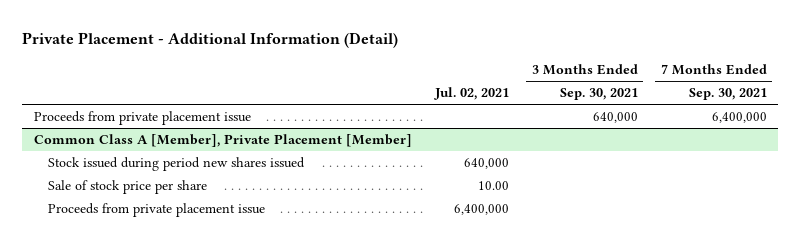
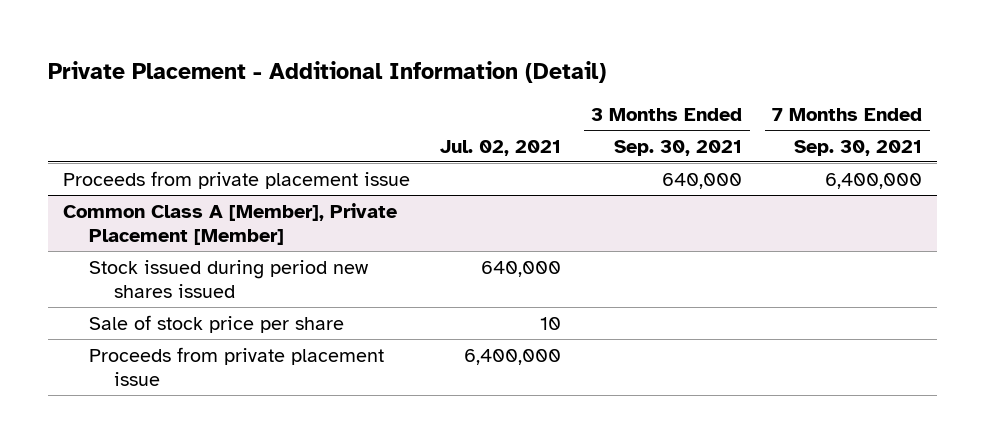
@ Common Class A [Member], Private Placement [Member]
- Sale of stock price per share | 10.00 | |
+ Sale of stock price per share | 10 | |

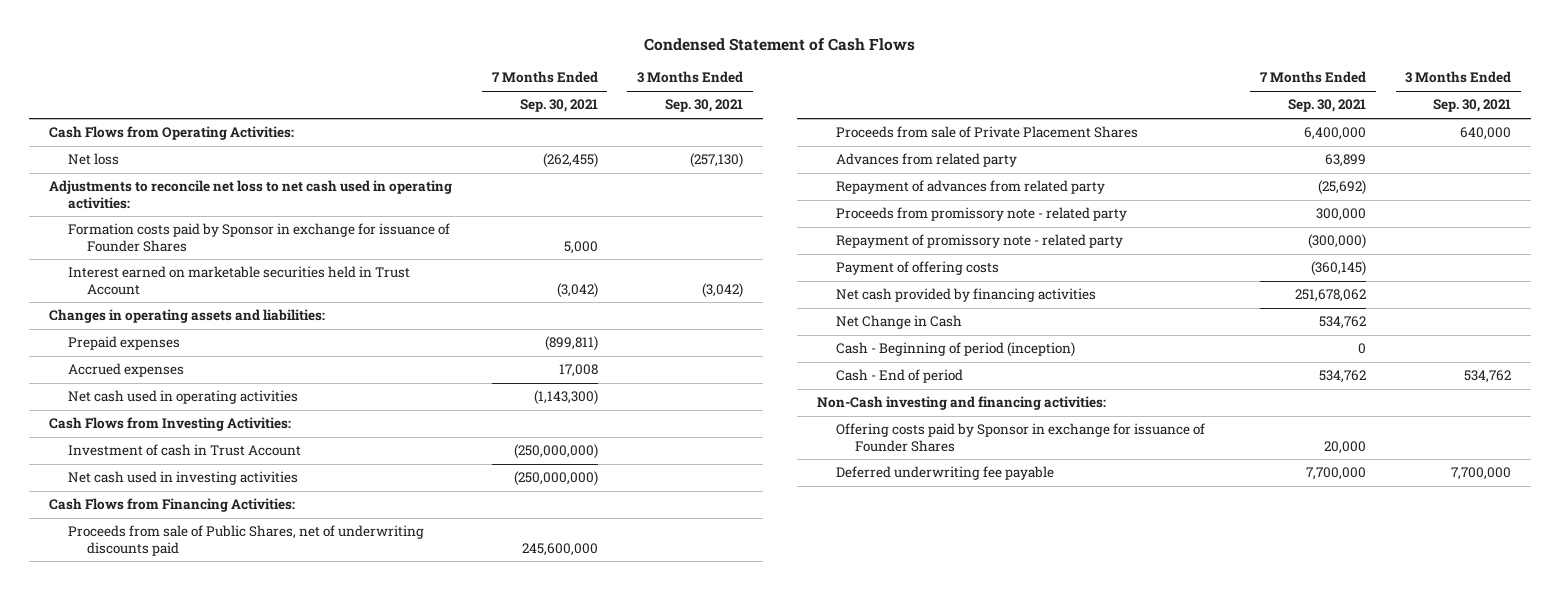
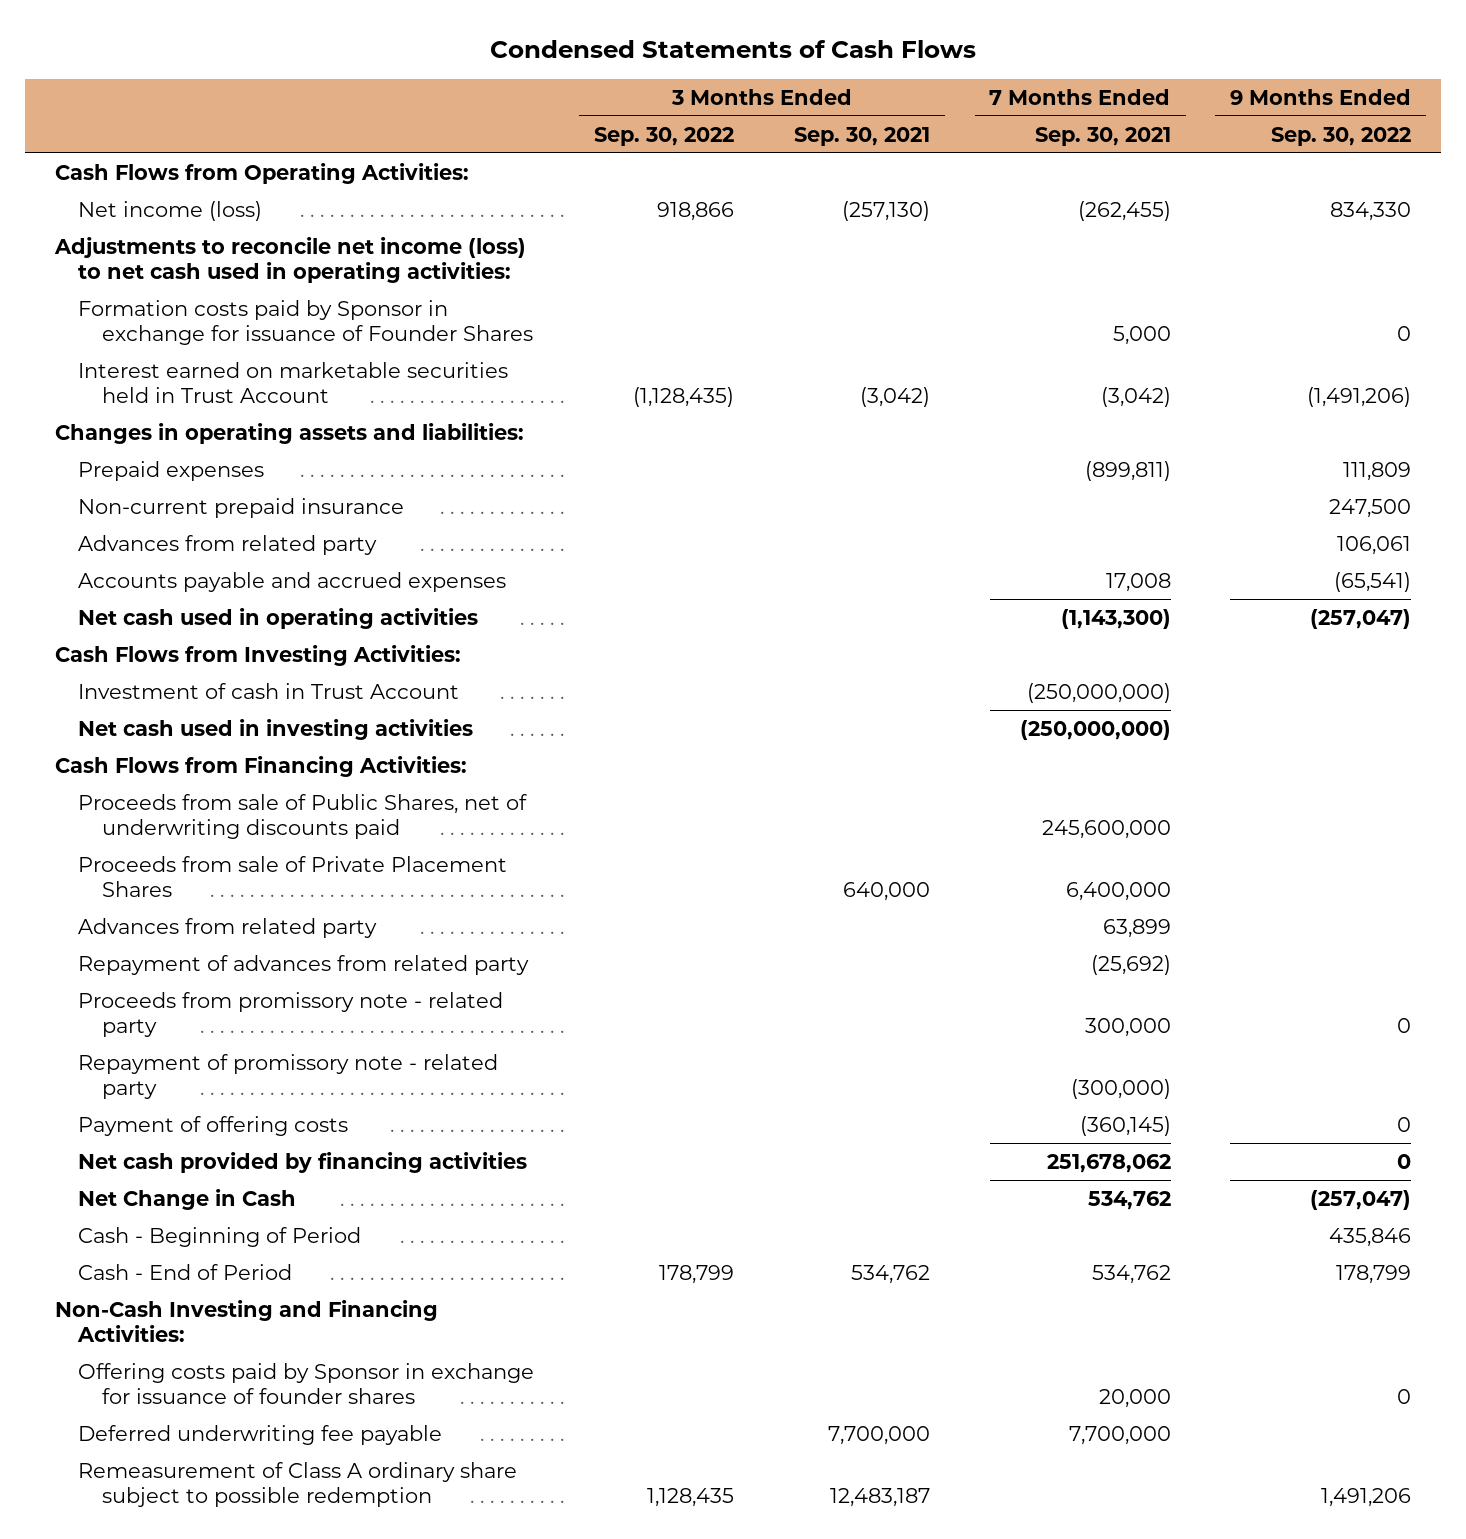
- Condensed Statement of Cash Flows
+ Condensed Statements of Cash Flows
- | 7 Months Ended Sep. 30, 2021 | 3 Months Ended Sep. 30, 2021
+ | 3 Months Ended Sep. 30, 2022 | 3 Months Ended Sep. 30, 2021 | 7 Months Ended Sep. 30, 2021 | 9 Months Ended Sep. 30, 2022
- Net loss | (262,455) | (257,130)
- Adjustments to reconcile net loss to net cash used in operating activities:
+ Net income (loss) | 918,866 | (257,130) | (262,455) | 834,330
+ Adjustments to reconcile net income (loss) to net cash used in operating activities:
- Accrued expenses | 17,008 |
+ Non-current prepaid insurance | | | | 247,500
+ Advances from related party | | | | 106,061
+ Accounts payable and accrued expenses | | | 17,008 | (65,541)
- Cash - Beginning of period (inception) | 0 |
- Cash - End of period | 534,762 | 534,762
- Non-Cash investing and financing activities:
- Offering costs paid by Sponsor in exchange for issuance of Founder Shares | 20,000 |
+ Cash - Beginning of Period | | | | 435,846
+ Cash - End of Period | 178,799 | 534,762 | 534,762 | 178,799
+ Non-Cash Investing and Financing Activities:
+ Offering costs paid by Sponsor in exchange for issuance of founder shares | | | 20,000 | 0
+ Remeasurement of Class A ordinary share subject to possible redemption | 1,128,435 | 12,483,187 | | 1,491,206

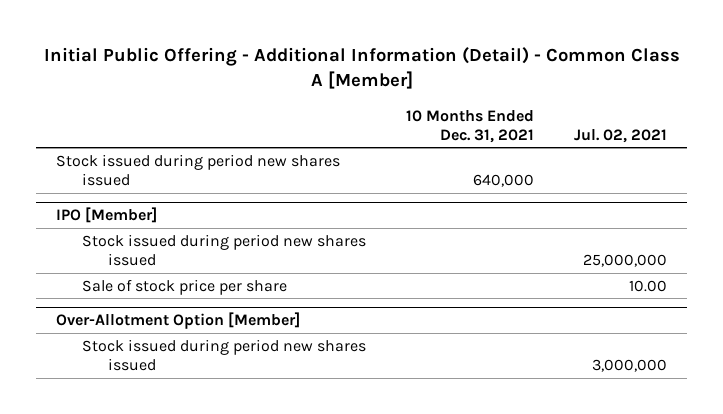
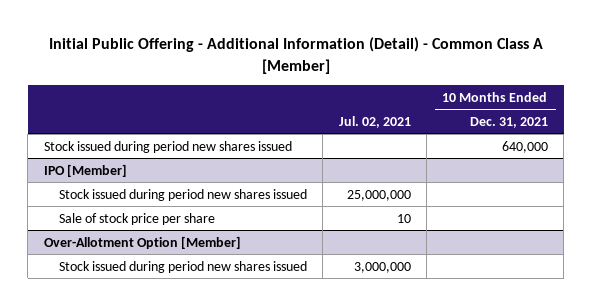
- | 10 Months Ended Dec. 31, 2021 | Jul. 02, 2021
+ | Jul. 02, 2021 | 10 Months Ended Dec. 31, 2021
@ IPO [Member]
- Sale of stock price per share | | 10.00
+ Sale of stock price per share | 10 |

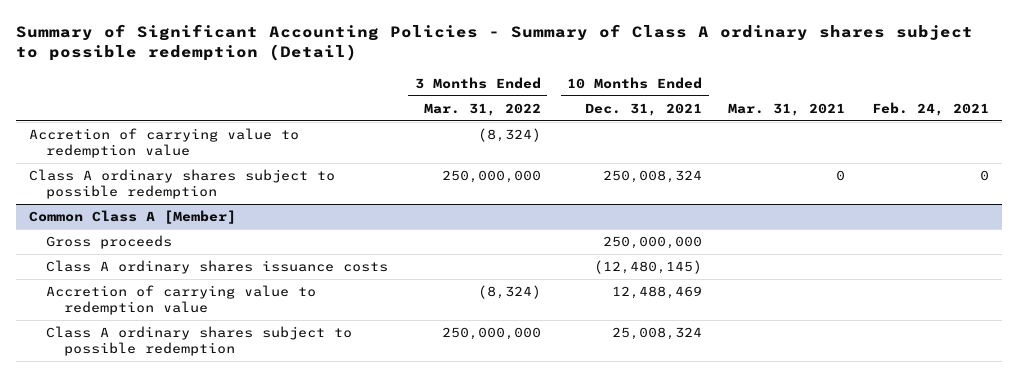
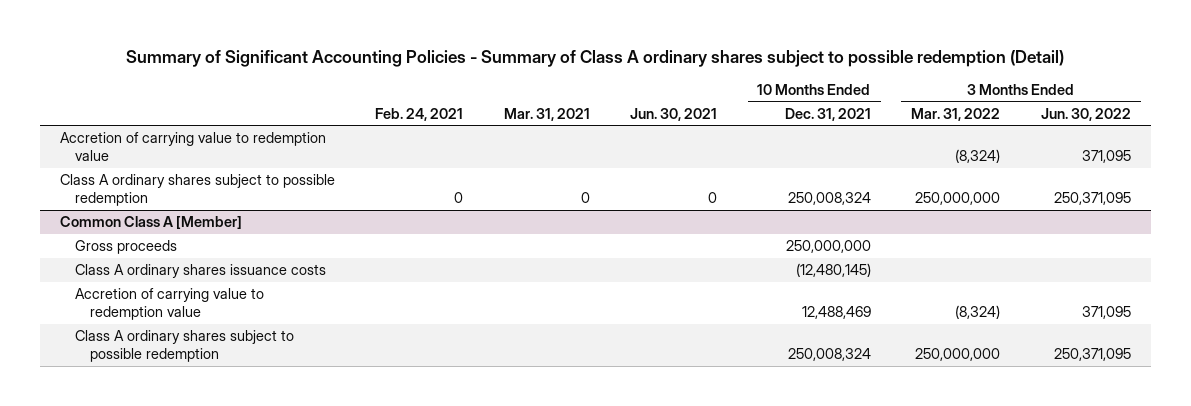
- | 3 Months Ended Mar. 31, 2022 | 10 Months Ended Dec. 31, 2021 | Mar. 31, 2021 | Feb. 24, 2021
+ | Feb. 24, 2021 | Mar. 31, 2021 | Jun. 30, 2021 | 10 Months Ended Dec. 31, 2021 | 3 Months Ended Mar. 31, 2022 | 3 Months Ended Jun. 30, 2022
@ Common Class A [Member]
- Class A ordinary shares subject to possible redemption | 250,000,000 | 25,008,324 | |
+ Class A ordinary shares subject to possible redemption | | | | 250,008,324 | 250,000,000 | 250,371,095

